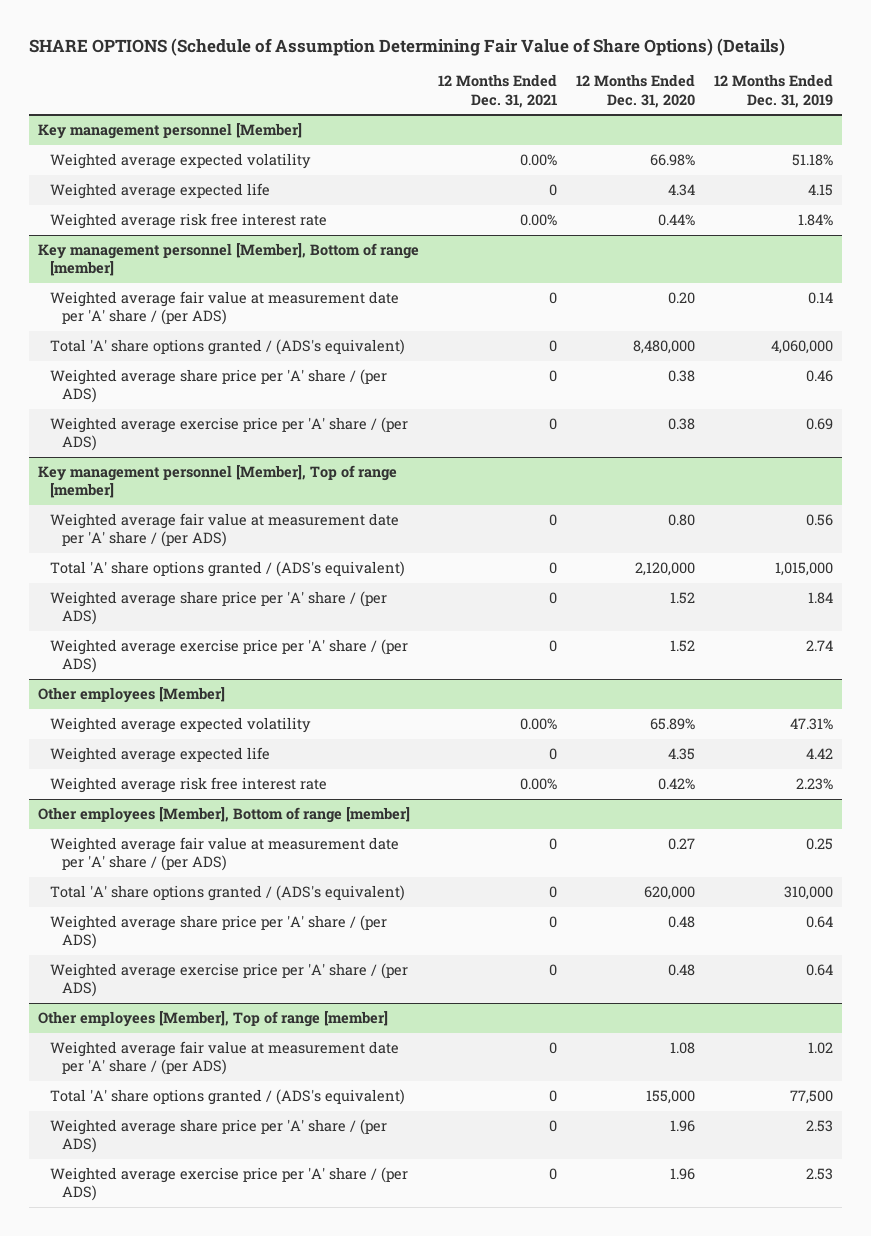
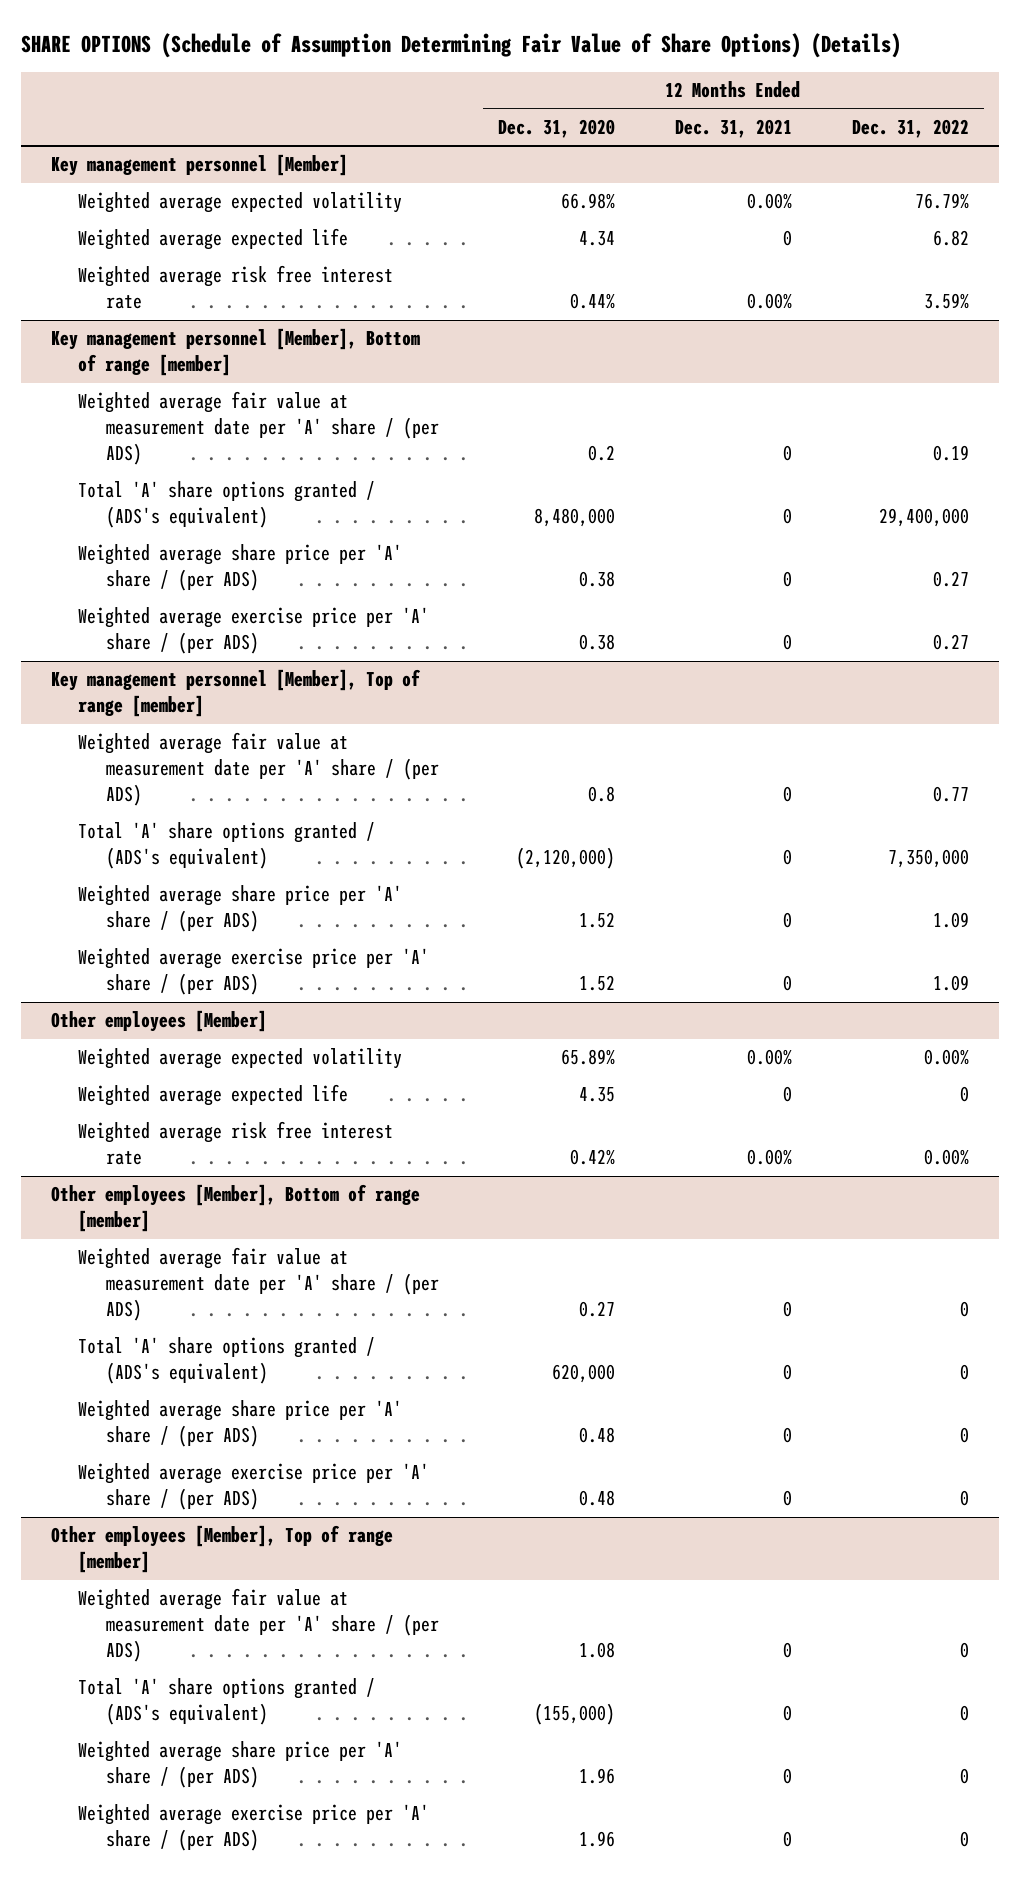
- | 12 Months Ended Dec. 31, 2021 | 12 Months Ended Dec. 31, 2020 | 12 Months Ended Dec. 31, 2019
+ | 12 Months Ended Dec. 31, 2020 | 12 Months Ended Dec. 31, 2021 | 12 Months Ended Dec. 31, 2022
@ Key management personnel [Member], Bottom of range [member]
- Weighted average fair value at measurement date per 'A' share / (per ADS) | 0 | 0.20 | 0.14
+ Weighted average fair value at measurement date per 'A' share / (per ADS) | 0.2 | 0 | 0.19
@ Key management personnel [Member], Top of range [member]
- Weighted average fair value at measurement date per 'A' share / (per ADS) | 0 | 0.80 | 0.56
- Total 'A' share options granted / (ADS's equivalent) | 0 | 2,120,000 | 1,015,000
+ Weighted average fair value at measurement date per 'A' share / (per ADS) | 0.8 | 0 | 0.77
+ Total 'A' share options granted / (ADS's equivalent) | (2,120,000) | 0 | 7,350,000
@ Other employees [Member], Top of range [member]
- Total 'A' share options granted / (ADS's equivalent) | 0 | 155,000 | 77,500
+ Total 'A' share options granted / (ADS's equivalent) | (155,000) | 0 | 0

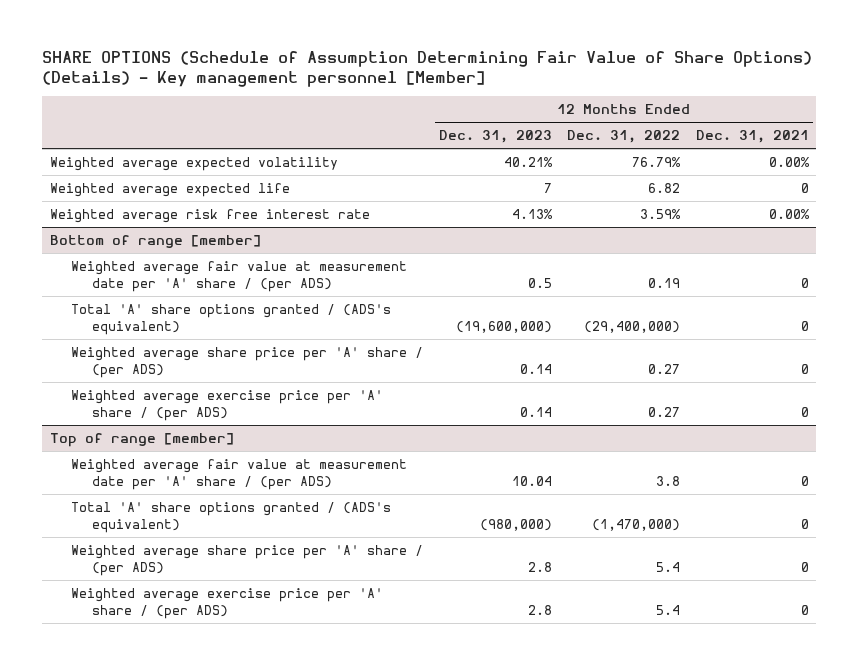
- SHARE OPTIONS (Schedule of Assumption Determining Fair Value of Share Options) (Details)
+ SHARE OPTIONS (Schedule of Assumption Determining Fair Value of Share Options) (Details) - Key management personnel [Member]
- | 12 Months Ended Dec. 31, 2020 | 12 Months Ended Dec. 31, 2021 | 12 Months Ended Dec. 31, 2022
+ | 12 Months Ended Dec. 31, 2023 | 12 Months Ended Dec. 31, 2022 | 12 Months Ended Dec. 31, 2021
- Key management personnel [Member]
- Key management personnel [Member], Bottom of range [member]
+ Bottom of range [member]
- Total 'A' share options granted / (ADS's equivalent) | 8,480,000 | 0 | 29,400,000
+ Total 'A' share options granted / (ADS's equivalent) | (19,600,000) | (29,400,000) | 0
- Key management personnel [Member], Top of range [member]
- Weighted average fair value at measurement date per 'A' share / (per ADS) | 0.8 | 0 | 0.77
- Total 'A' share options granted / (ADS's equivalent) | (2,120,000) | 0 | 7,350,000
- Weighted average share price per 'A' share / (per ADS) | 1.52 | 0 | 1.09
- Weighted average exercise price per 'A' share / (per ADS) | 1.52 | 0 | 1.09
- Other employees [Member]
- Weighted average expected volatility | 65.89% | 0.00% | 0.00%
- Weighted average expected life | 4.35 | 0 | 0
- Weighted average risk free interest rate | 0.42% | 0.00% | 0.00%
- Other employees [Member], Bottom of range [member]
- Weighted average fair value at measurement date per 'A' share / (per ADS) | 0.27 | 0 | 0
- Total 'A' share options granted / (ADS's equivalent) | 620,000 | 0 | 0
- Weighted average share price per 'A' share / (per ADS) | 0.48 | 0 | 0
- Weighted average exercise price per 'A' share / (per ADS) | 0.48 | 0 | 0
- Other employees [Member], Top of range [member]
- Weighted average fair value at measurement date per 'A' share / (per ADS) | 1.08 | 0 | 0
- Total 'A' share options granted / (ADS's equivalent) | (155,000) | 0 | 0
- Weighted average share price per 'A' share / (per ADS) | 1.96 | 0 | 0
- Weighted average exercise price per 'A' share / (per ADS) | 1.96 | 0 | 0
+ Top of range [member]
+ Weighted average fair value at measurement date per 'A' share / (per ADS) | 10.04 | 3.8 | 0
+ Total 'A' share options granted / (ADS's equivalent) | (980,000) | (1,470,000) | 0
+ Weighted average share price per 'A' share / (per ADS) | 2.8 | 5.4 | 0
+ Weighted average exercise price per 'A' share / (per ADS) | 2.8 | 5.4 | 0

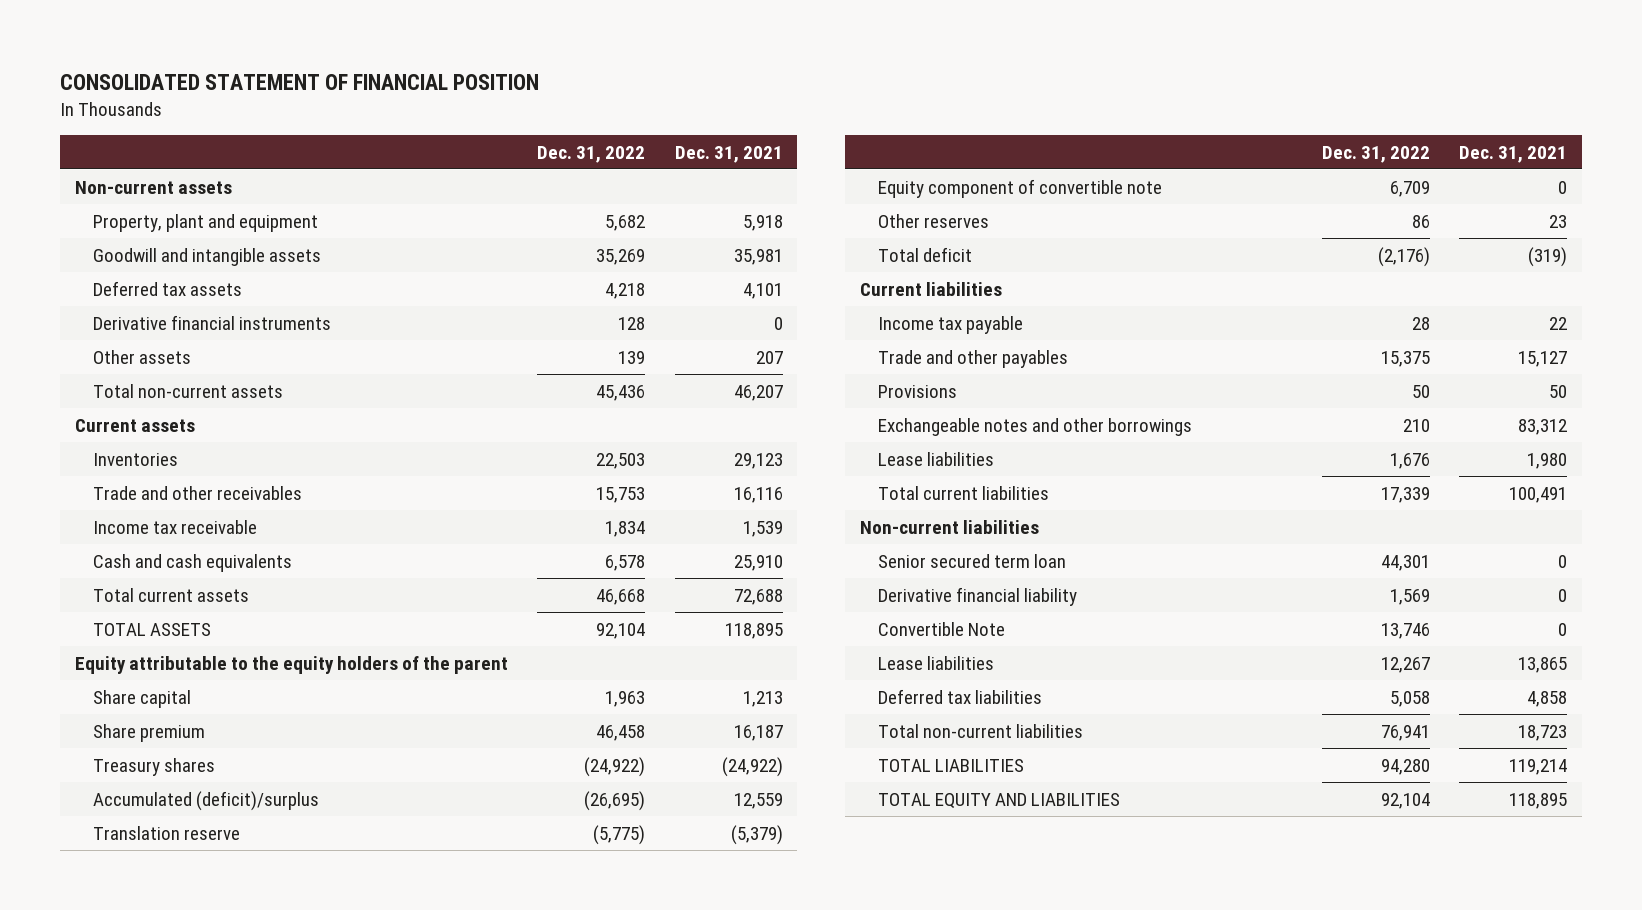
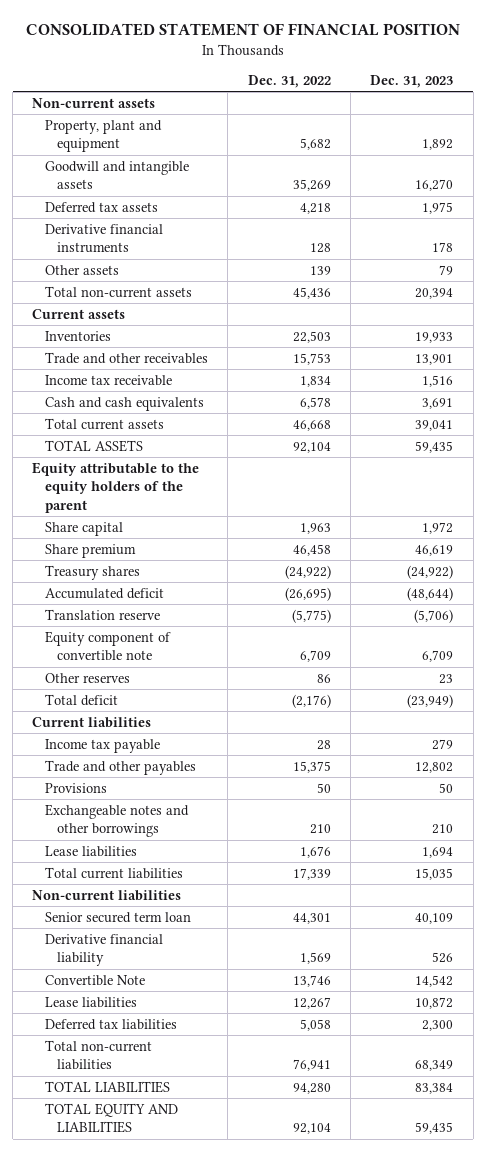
- | Dec. 31, 2022 | Dec. 31, 2021
+ | Dec. 31, 2022 | Dec. 31, 2023
- Accumulated (deficit)/surplus | (26,695) | 12,559
+ Accumulated deficit | (26,695) | (48,644)

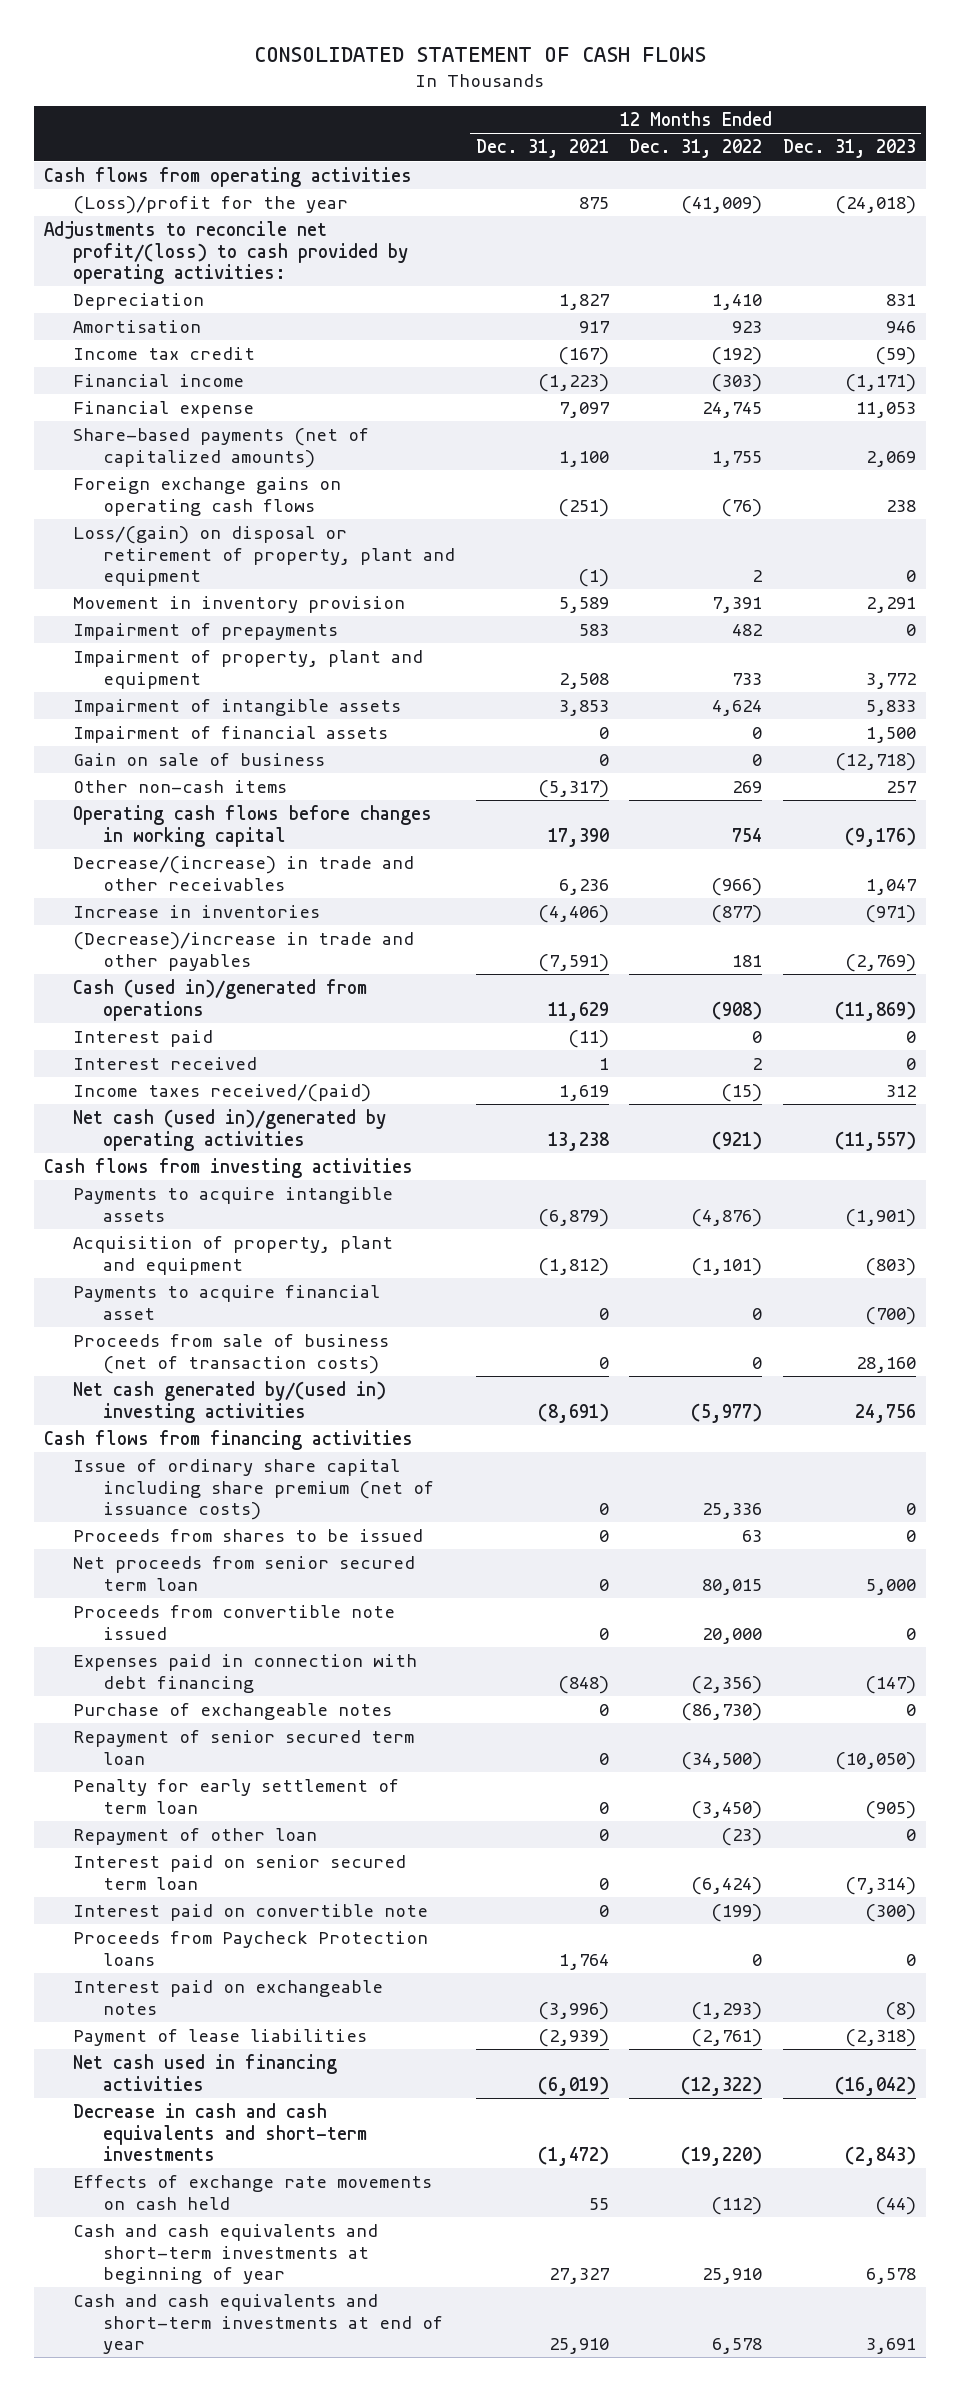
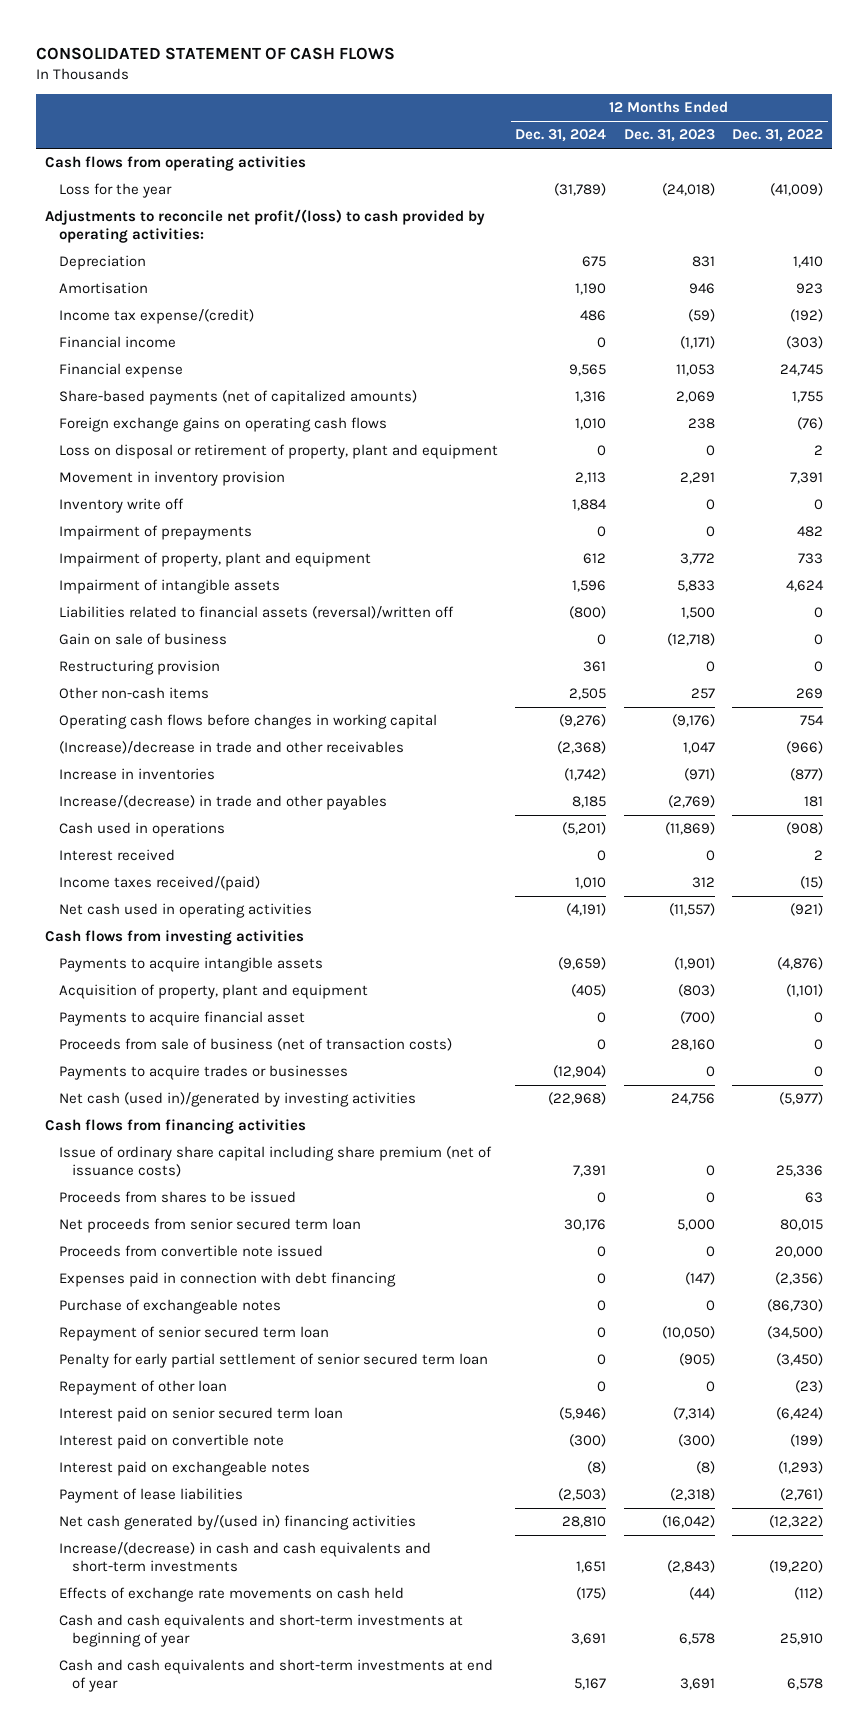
- | 12 Months Ended Dec. 31, 2021 | 12 Months Ended Dec. 31, 2022 | 12 Months Ended Dec. 31, 2023
+ | 12 Months Ended Dec. 31, 2024 | 12 Months Ended Dec. 31, 2023 | 12 Months Ended Dec. 31, 2022
- (Loss)/profit for the year | 875 | (41,009) | (24,018)
+ Loss for the year | (31,789) | (24,018) | (41,009)
- Income tax credit | (167) | (192) | (59)
+ Income tax expense/(credit) | 486 | (59) | (192)
- Loss/(gain) on disposal or retirement of property, plant and equipment | (1) | 2 | 0
+ Loss on disposal or retirement of property, plant and equipment | 0 | 0 | 2
+ Inventory write off | 1,884 | 0 | 0
- Impairment of financial assets | 0 | 0 | 1,500
+ Liabilities related to financial assets (reversal)/written off | (800) | 1,500 | 0
+ Restructuring provision | 361 | 0 | 0
- Decrease/(increase) in trade and other receivables | 6,236 | (966) | 1,047
+ (Increase)/decrease in trade and other receivables | (2,368) | 1,047 | (966)
- (Decrease)/increase in trade and other payables | (7,591) | 181 | (2,769)
- Cash (used in)/generated from operations | 11,629 | (908) | (11,869)
- Interest paid | (11) | 0 | 0
+ Increase/(decrease) in trade and other payables | 8,185 | (2,769) | 181
+ Cash used in operations | (5,201) | (11,869) | (908)
- Net cash (used in)/generated by operating activities | 13,238 | (921) | (11,557)
+ Net cash used in operating activities | (4,191) | (11,557) | (921)
- Net cash generated by/(used in) investing activities | (8,691) | (5,977) | 24,756
+ Payments to acquire trades or businesses | (12,904) | 0 | 0
+ Net cash (used in)/generated by investing activities | (22,968) | 24,756 | (5,977)
- Penalty for early settlement of term loan | 0 | (3,450) | (905)
+ Penalty for early partial settlement of senior secured term loan | 0 | (905) | (3,450)
- Proceeds from Paycheck Protection loans | 1,764 | 0 | 0
- Net cash used in financing activities | (6,019) | (12,322) | (16,042)
- Decrease in cash and cash equivalents and short-term investments | (1,472) | (19,220) | (2,843)
+ Net cash generated by/(used in) financing activities | 28,810 | (16,042) | (12,322)
+ Increase/(decrease) in cash and cash equivalents and short-term investments | 1,651 | (2,843) | (19,220)

